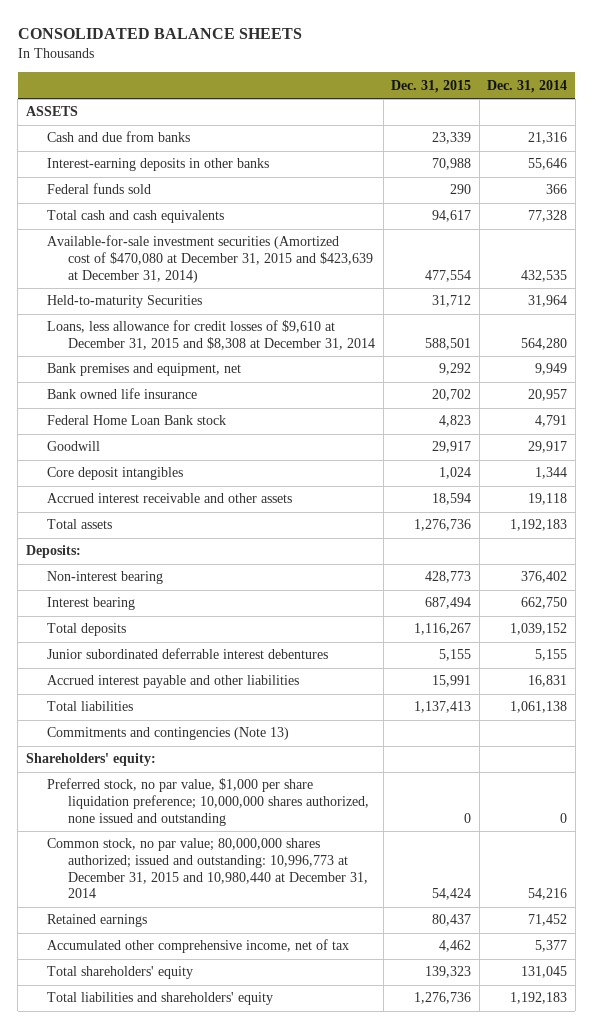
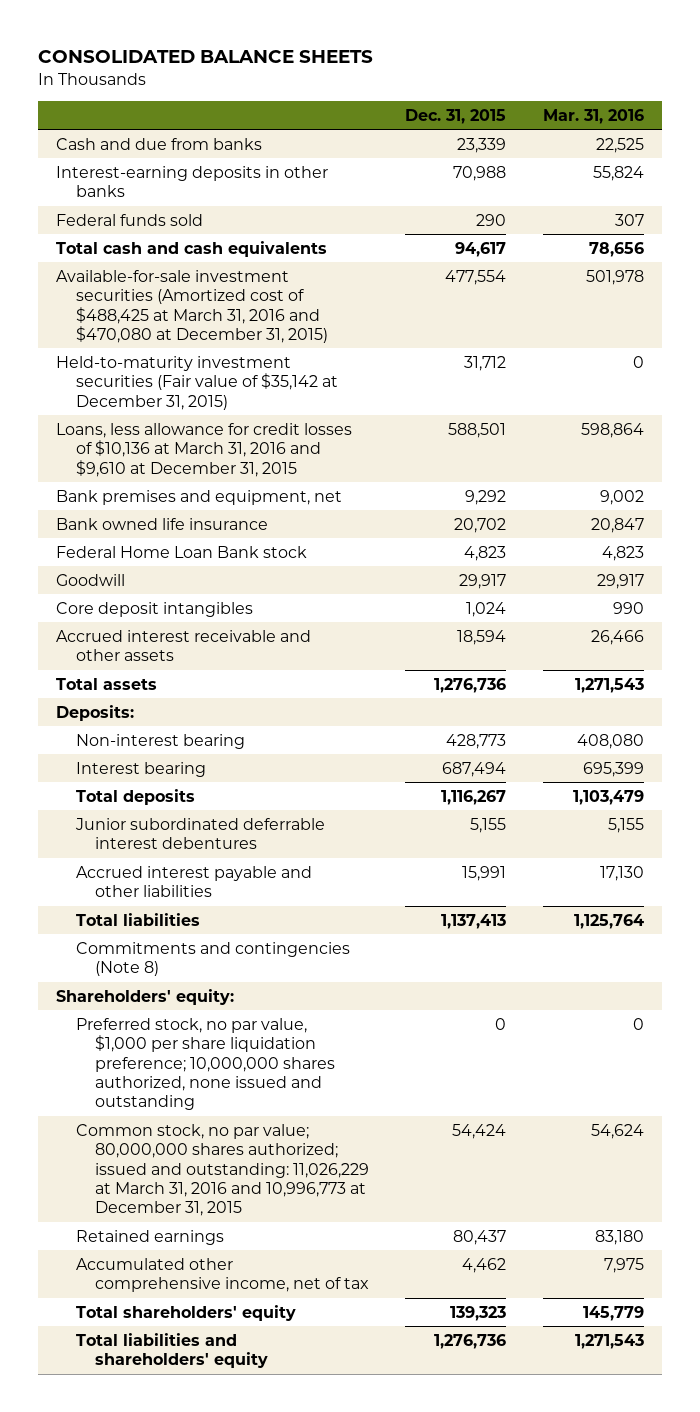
- | Dec. 31, 2015 | Dec. 31, 2014
+ | Dec. 31, 2015 | Mar. 31, 2016
- ASSETS
- Available-for-sale investment securities (Amortized cost of $470,080 at December 31, 2015 and $423,639 at December 31, 2014) | 477,554 | 432,535
- Held-to-maturity Securities | 31,712 | 31,964
- Loans, less allowance for credit losses of $9,610 at December 31, 2015 and $8,308 at December 31, 2014 | 588,501 | 564,280
+ Available-for-sale investment securities (Amortized cost of $488,425 at March 31, 2016 and $470,080 at December 31, 2015) | 477,554 | 501,978
+ Held-to-maturity investment securities (Fair value of $35,142 at December 31, 2015) | 31,712 | 0
+ Loans, less allowance for credit losses of $10,136 at March 31, 2016 and $9,610 at December 31, 2015 | 588,501 | 598,864
- Commitments and contingencies (Note 13)
+ Commitments and contingencies (Note 8)
- Common stock, no par value; 80,000,000 shares authorized; issued and outstanding: 10,996,773 at December 31, 2015 and 10,980,440 at December 31, 2014 | 54,424 | 54,216
+ Common stock, no par value; 80,000,000 shares authorized; issued and outstanding: 11,026,229 at March 31, 2016 and 10,996,773 at December 31, 2015 | 54,424 | 54,624

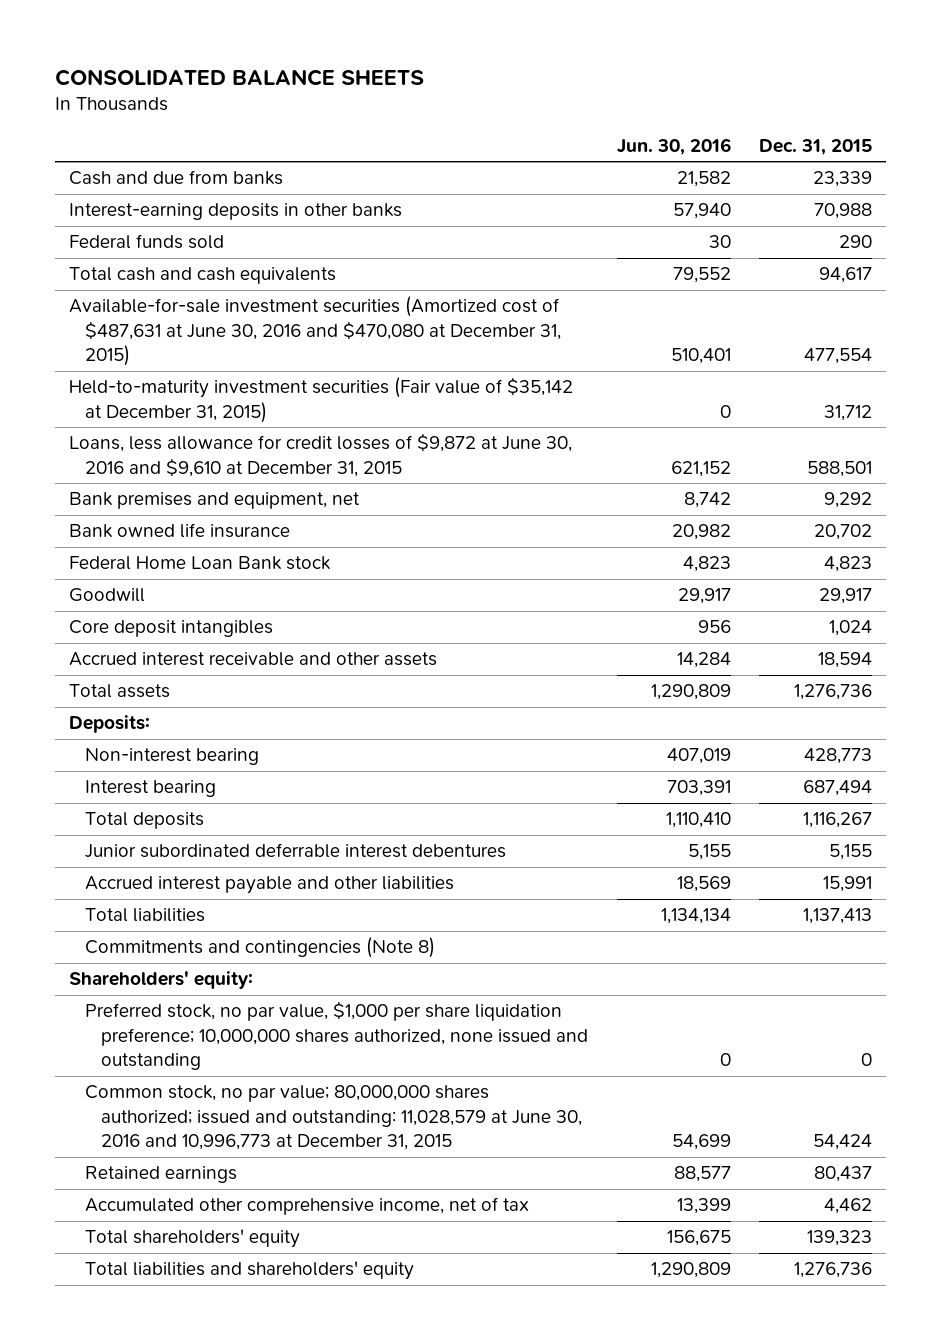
- | Dec. 31, 2015 | Mar. 31, 2016
+ | Jun. 30, 2016 | Dec. 31, 2015
- Available-for-sale investment securities (Amortized cost of $488,425 at March 31, 2016 and $470,080 at December 31, 2015) | 477,554 | 501,978
+ Available-for-sale investment securities (Amortized cost of $487,631 at June 30, 2016 and $470,080 at December 31, 2015) | 510,401 | 477,554
- Loans, less allowance for credit losses of $10,136 at March 31, 2016 and $9,610 at December 31, 2015 | 588,501 | 598,864
+ Loans, less allowance for credit losses of $9,872 at June 30, 2016 and $9,610 at December 31, 2015 | 621,152 | 588,501
- Common stock, no par value; 80,000,000 shares authorized; issued and outstanding: 11,026,229 at March 31, 2016 and 10,996,773 at December 31, 2015 | 54,424 | 54,624
+ Common stock, no par value; 80,000,000 shares authorized; issued and outstanding: 11,028,579 at June 30, 2016 and 10,996,773 at December 31, 2015 | 54,699 | 54,424

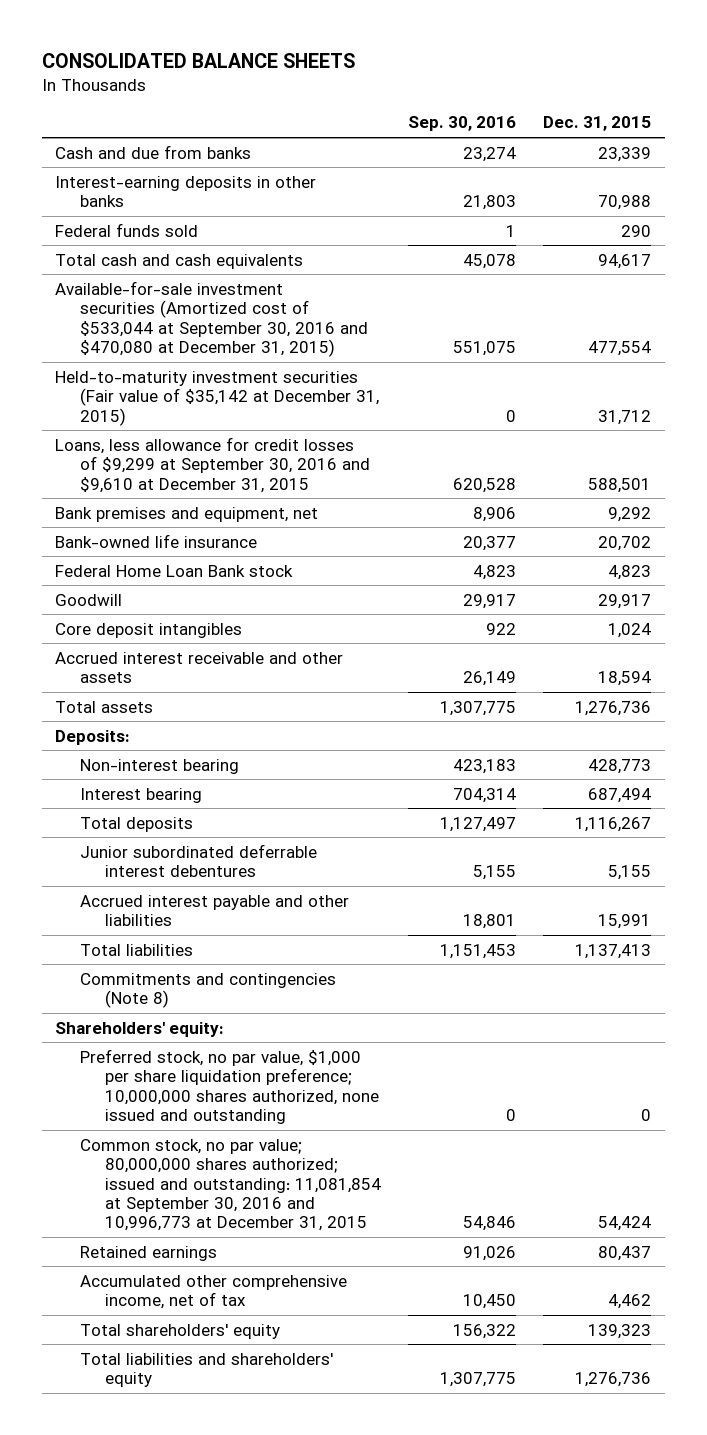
- | Jun. 30, 2016 | Dec. 31, 2015
+ | Sep. 30, 2016 | Dec. 31, 2015
- Available-for-sale investment securities (Amortized cost of $487,631 at June 30, 2016 and $470,080 at December 31, 2015) | 510,401 | 477,554
+ Available-for-sale investment securities (Amortized cost of $533,044 at September 30, 2016 and $470,080 at December 31, 2015) | 551,075 | 477,554
- Loans, less allowance for credit losses of $9,872 at June 30, 2016 and $9,610 at December 31, 2015 | 621,152 | 588,501
+ Loans, less allowance for credit losses of $9,299 at September 30, 2016 and $9,610 at December 31, 2015 | 620,528 | 588,501
- Bank owned life insurance | 20,982 | 20,702
+ Bank-owned life insurance | 20,377 | 20,702
- Common stock, no par value; 80,000,000 shares authorized; issued and outstanding: 11,028,579 at June 30, 2016 and 10,996,773 at December 31, 2015 | 54,699 | 54,424
+ Common stock, no par value; 80,000,000 shares authorized; issued and outstanding: 11,081,854 at September 30, 2016 and 10,996,773 at December 31, 2015 | 54,846 | 54,424

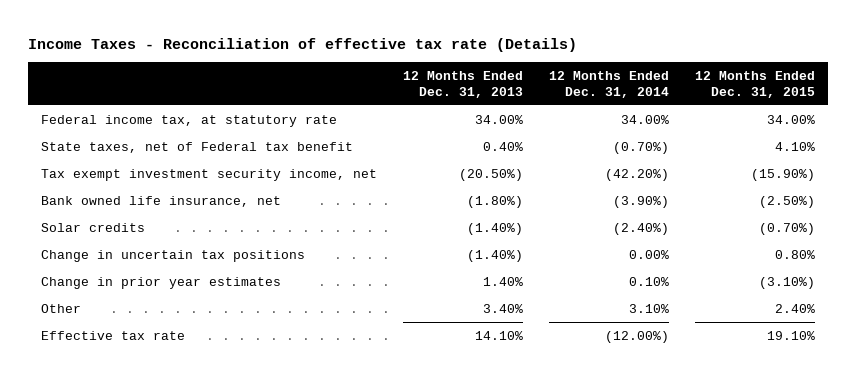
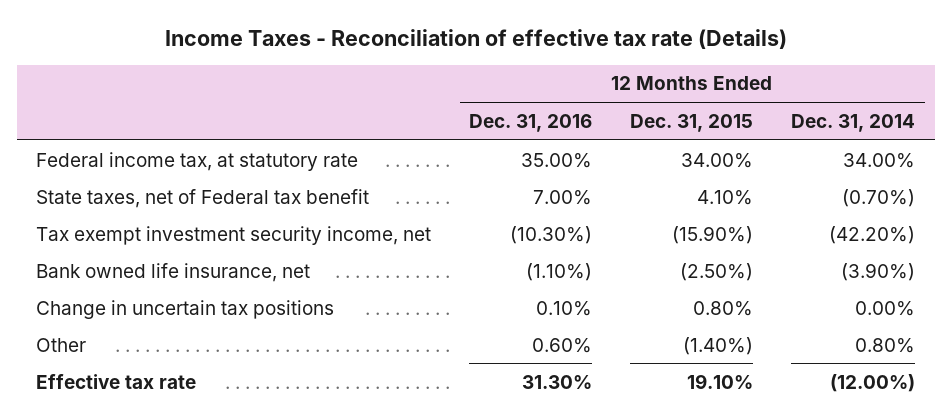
- | 12 Months Ended Dec. 31, 2013 | 12 Months Ended Dec. 31, 2014 | 12 Months Ended Dec. 31, 2015
+ | 12 Months Ended Dec. 31, 2016 | 12 Months Ended Dec. 31, 2015 | 12 Months Ended Dec. 31, 2014
- Solar credits | (1.40%) | (2.40%) | (0.70%)
- Change in prior year estimates | 1.40% | 0.10% | (3.10%)
- Other | 3.40% | 3.10% | 2.40%
+ Other | 0.60% | (1.40%) | 0.80%

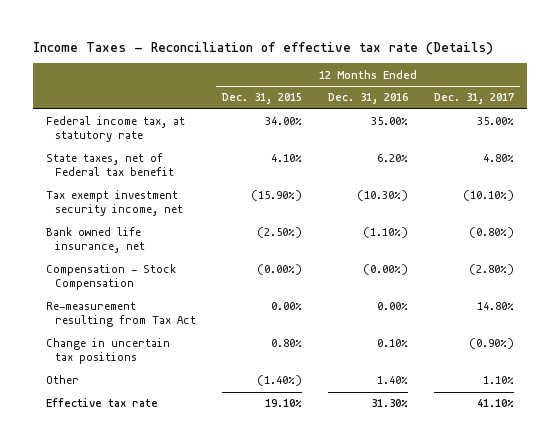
- | 12 Months Ended Dec. 31, 2016 | 12 Months Ended Dec. 31, 2015 | 12 Months Ended Dec. 31, 2014
+ | 12 Months Ended Dec. 31, 2015 | 12 Months Ended Dec. 31, 2016 | 12 Months Ended Dec. 31, 2017
- State taxes, net of Federal tax benefit | 7.00% | 4.10% | (0.70%)
+ State taxes, net of Federal tax benefit | 4.10% | 6.20% | 4.80%
+ Compensation - Stock Compensation | (0.00%) | (0.00%) | (2.80%)
+ Re-measurement resulting from Tax Act | 0.00% | 0.00% | 14.80%
- Other | 0.60% | (1.40%) | 0.80%
+ Other | (1.40%) | 1.40% | 1.10%

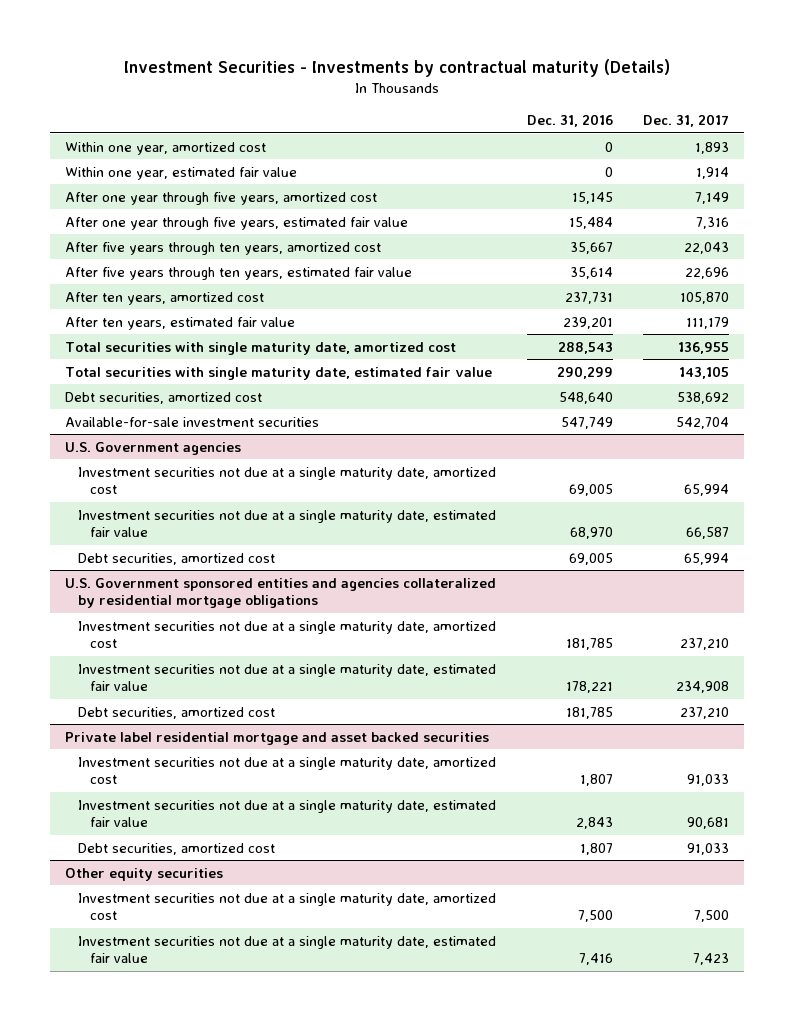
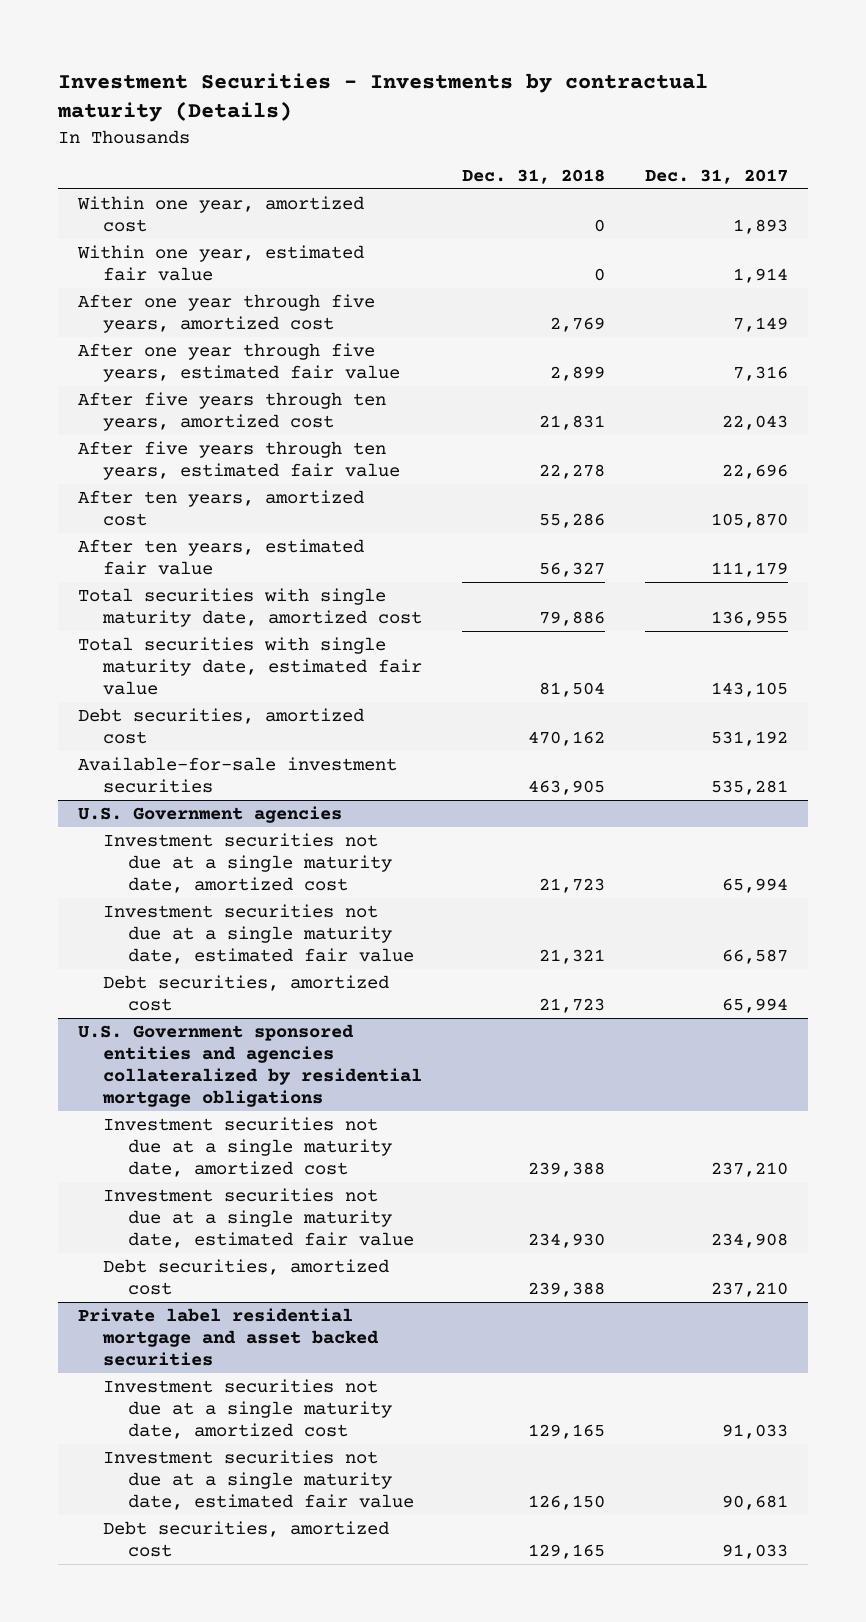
- | Dec. 31, 2016 | Dec. 31, 2017
+ | Dec. 31, 2018 | Dec. 31, 2017
- Debt securities, amortized cost | 548,640 | 538,692
- Available-for-sale investment securities | 547,749 | 542,704
+ Debt securities, amortized cost | 470,162 | 531,192
+ Available-for-sale investment securities | 463,905 | 535,281
- Other equity securities
- Investment securities not due at a single maturity date, amortized cost | 7,500 | 7,500
- Investment securities not due at a single maturity date, estimated fair value | 7,416 | 7,423

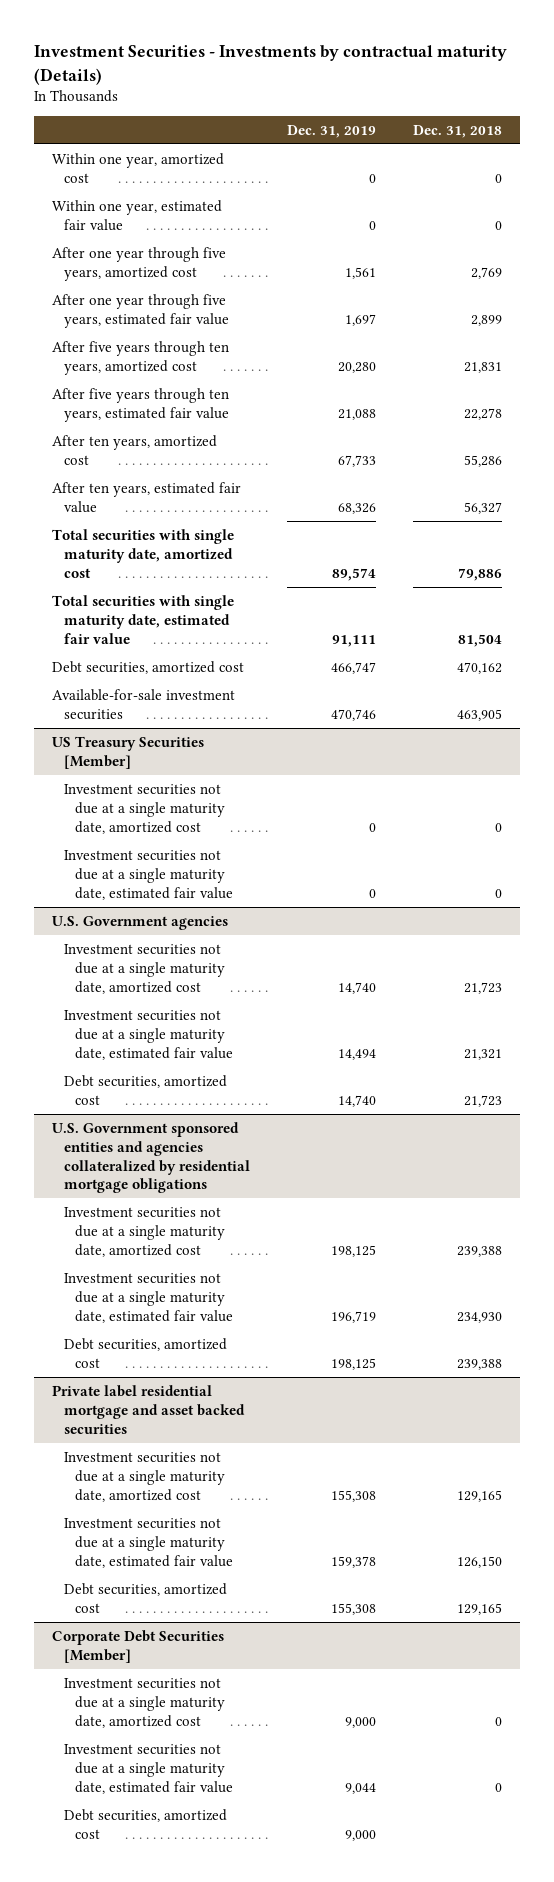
- | Dec. 31, 2018 | Dec. 31, 2017
+ | Dec. 31, 2019 | Dec. 31, 2018
+ US Treasury Securities [Member]
+ Investment securities not due at a single maturity date, amortized cost | 0 | 0
+ Investment securities not due at a single maturity date, estimated fair value | 0 | 0
+ Corporate Debt Securities [Member]
+ Investment securities not due at a single maturity date, amortized cost | 9,000 | 0
+ Investment securities not due at a single maturity date, estimated fair value | 9,044 | 0
+ Debt securities, amortized cost | 9,000 |

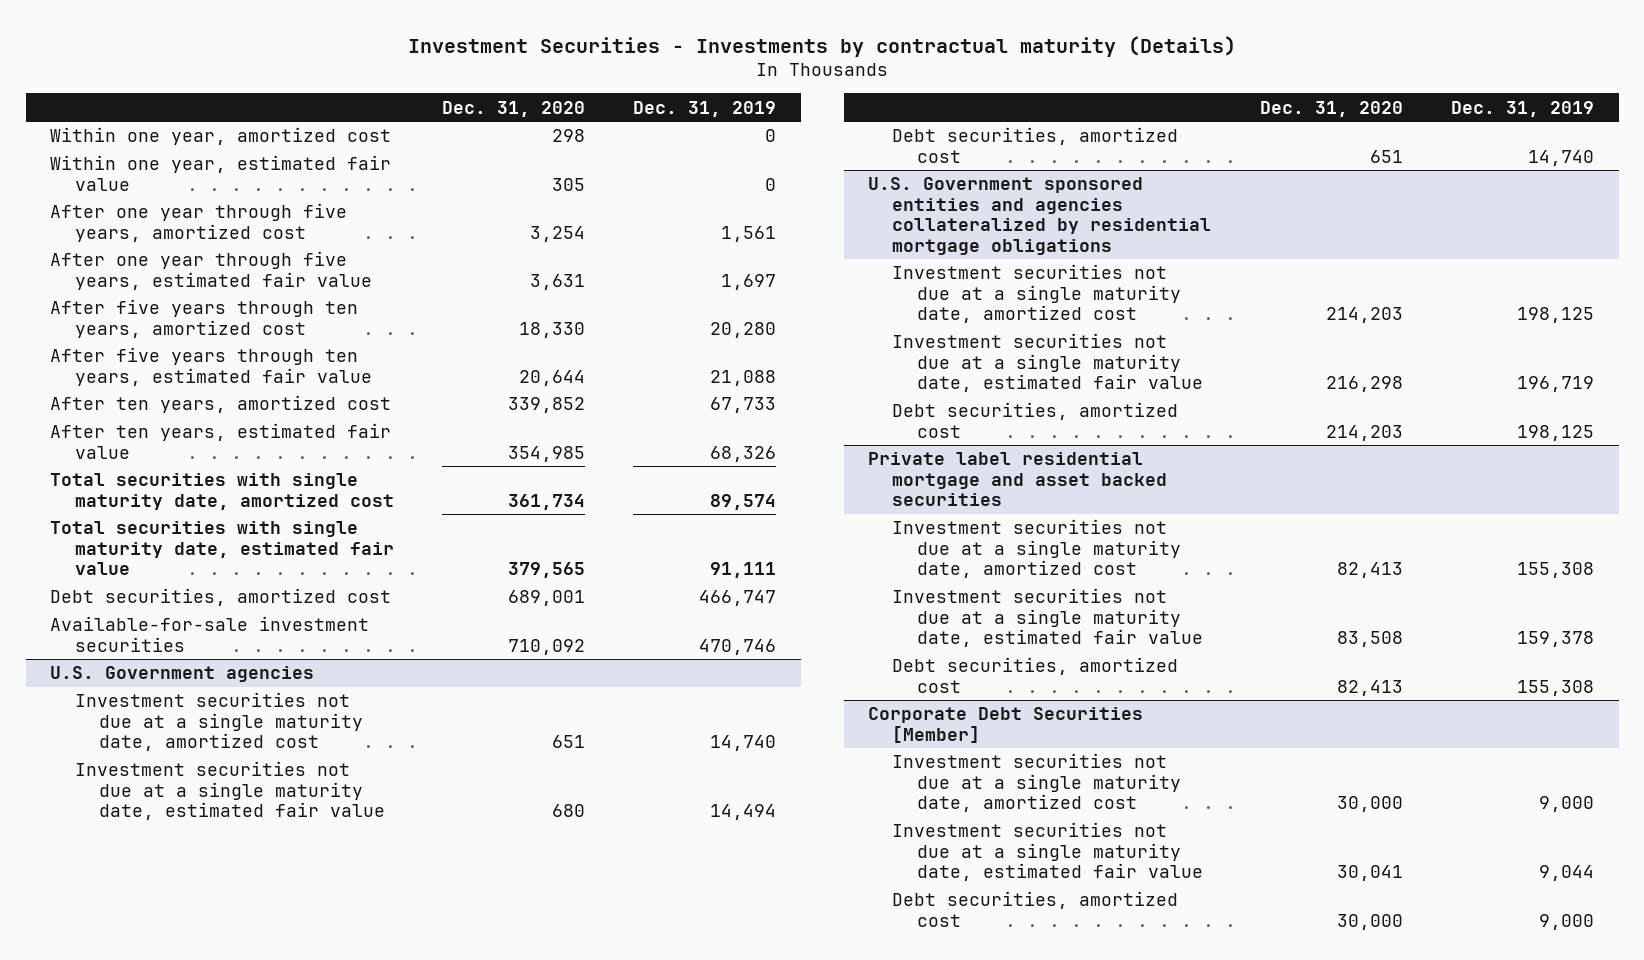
- | Dec. 31, 2019 | Dec. 31, 2018
+ | Dec. 31, 2020 | Dec. 31, 2019
- US Treasury Securities [Member]
- Investment securities not due at a single maturity date, amortized cost | 0 | 0
- Investment securities not due at a single maturity date, estimated fair value | 0 | 0

